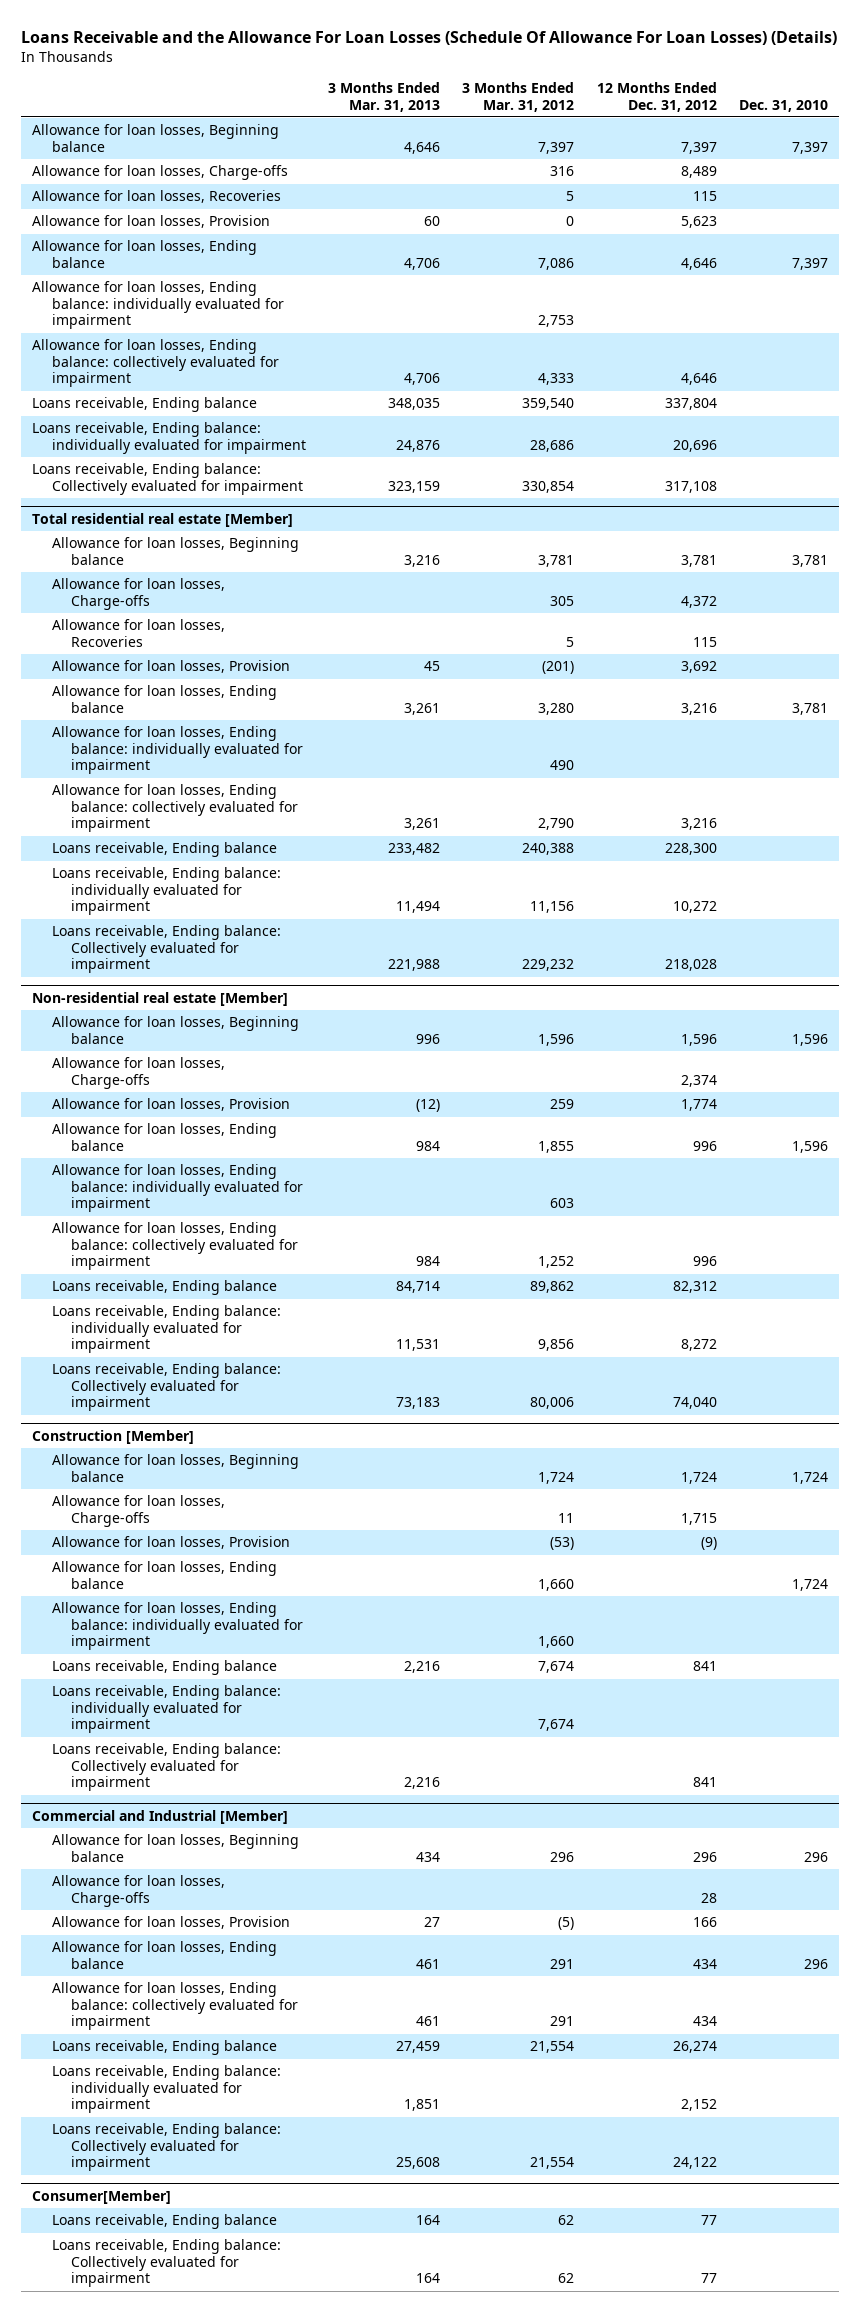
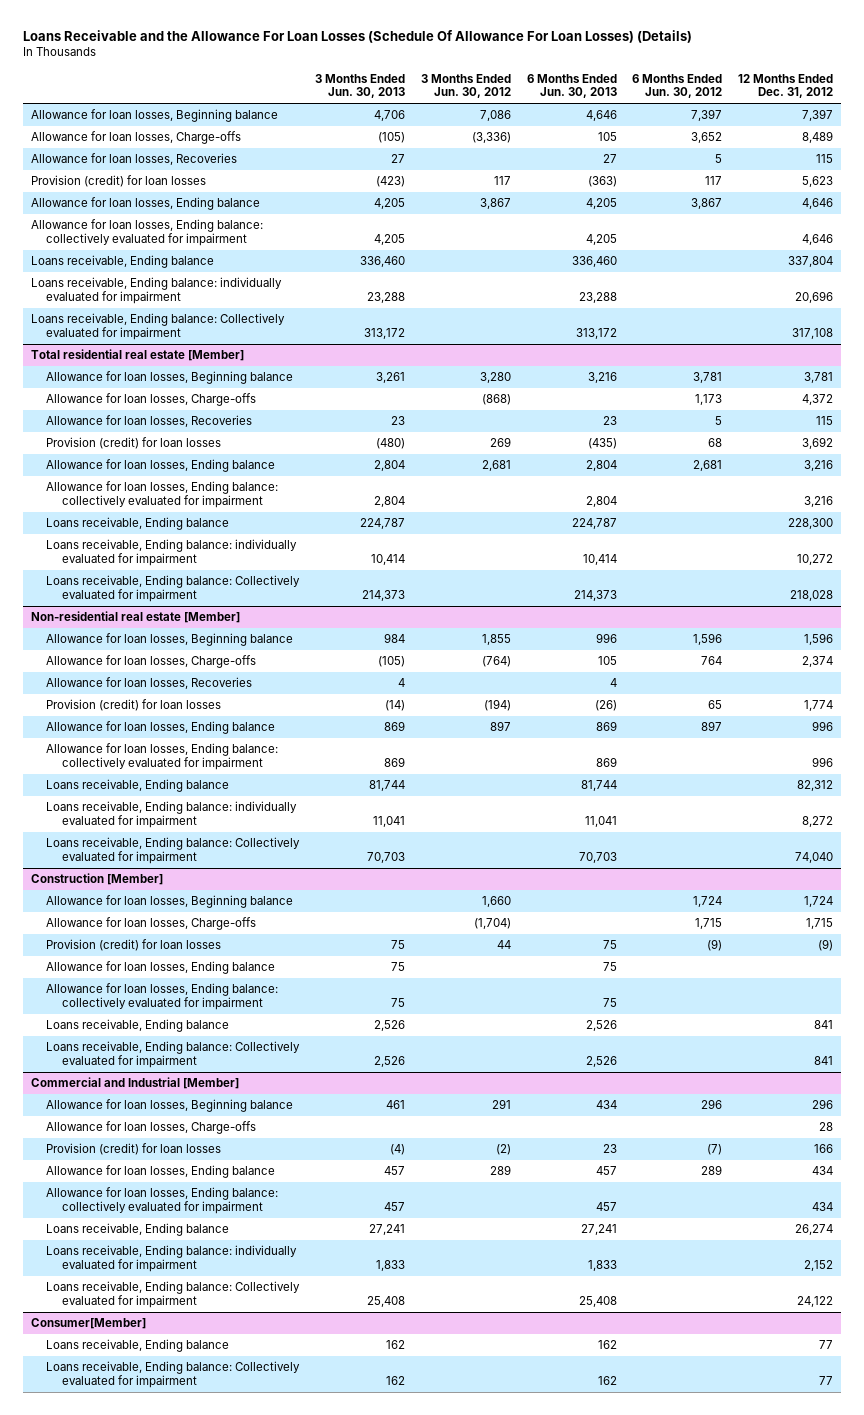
- | 3 Months Ended Mar. 31, 2013 | 3 Months Ended Mar. 31, 2012 | 12 Months Ended Dec. 31, 2012 | Dec. 31, 2010
+ | 3 Months Ended Jun. 30, 2013 | 3 Months Ended Jun. 30, 2012 | 6 Months Ended Jun. 30, 2013 | 6 Months Ended Jun. 30, 2012 | 12 Months Ended Dec. 31, 2012
- Allowance for loan losses, Provision | 60 | 0 | 5,623 |
+ Provision (credit) for loan losses | (423) | 117 | (363) | 117 | 5,623
- Allowance for loan losses, Ending balance: individually evaluated for impairment | | 2,753 | |
@ Total residential real estate [Member]
- Allowance for loan losses, Provision | 45 | (201) | 3,692 |
+ Provision (credit) for loan losses | (480) | 269 | (435) | 68 | 3,692
- Allowance for loan losses, Ending balance: individually evaluated for impairment | | 490 | |
@ Non-residential real estate [Member]
- Allowance for loan losses, Provision | (12) | 259 | 1,774 |
+ Allowance for loan losses, Recoveries | 4 | | 4 | |
+ Provision (credit) for loan losses | (14) | (194) | (26) | 65 | 1,774
- Allowance for loan losses, Ending balance: individually evaluated for impairment | | 603 | |
@ Construction [Member]
- Allowance for loan losses, Provision | | (53) | (9) |
+ Provision (credit) for loan losses | 75 | 44 | 75 | (9) | (9)
- Allowance for loan losses, Ending balance: individually evaluated for impairment | | 1,660 | |
+ Allowance for loan losses, Ending balance: collectively evaluated for impairment | 75 | | 75 | |
- Loans receivable, Ending balance: individually evaluated for impairment | | 7,674 | |
@ Commercial and Industrial [Member]
- Allowance for loan losses, Provision | 27 | (5) | 166 |
+ Provision (credit) for loan losses | (4) | (2) | 23 | (7) | 166

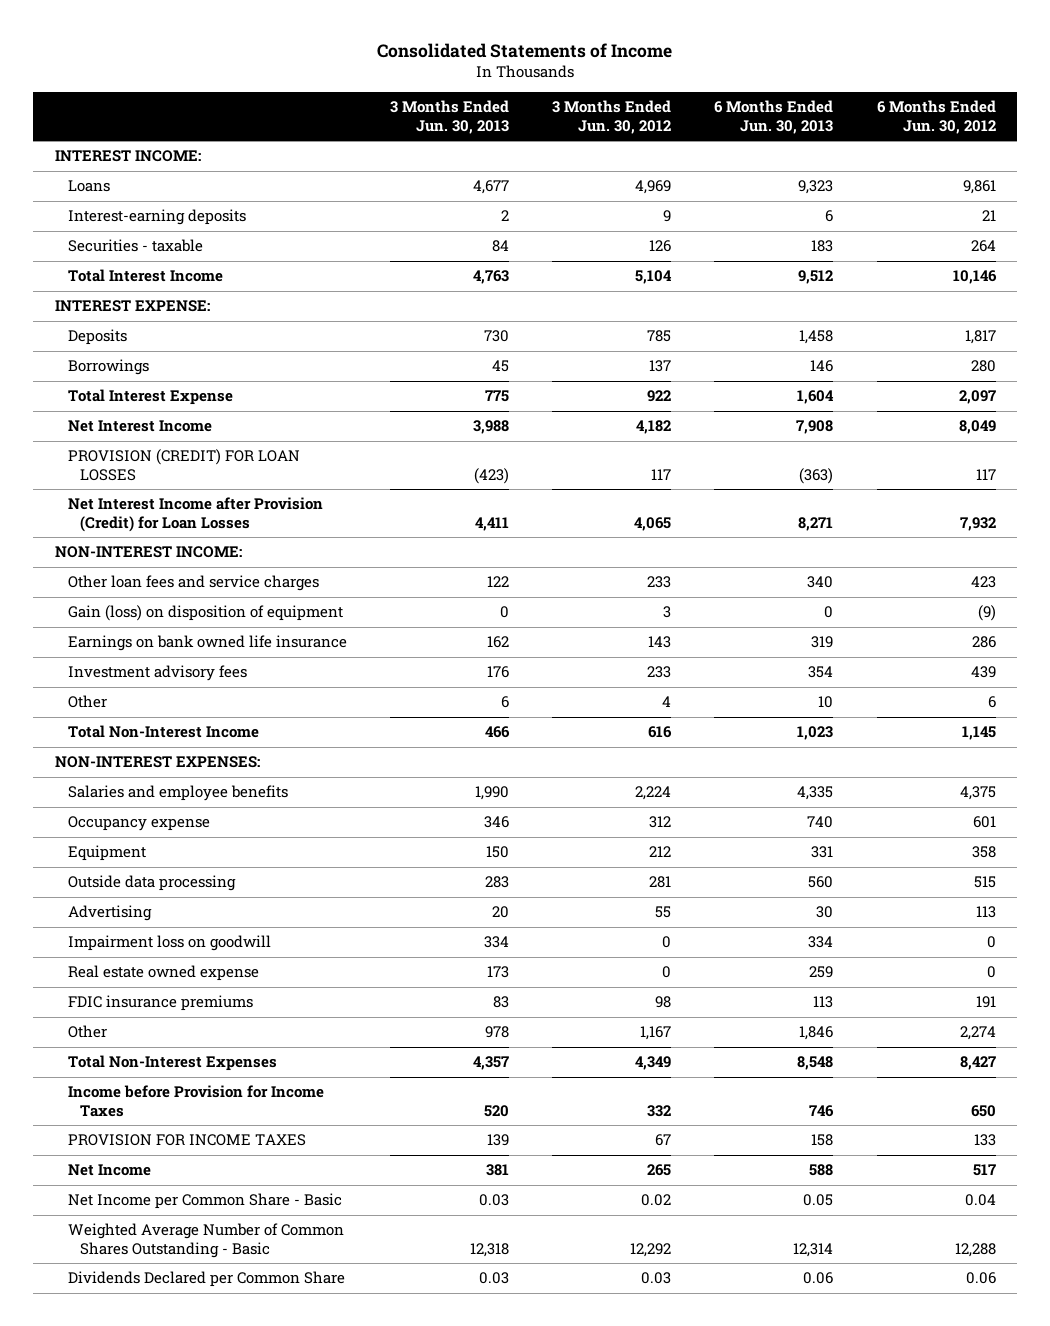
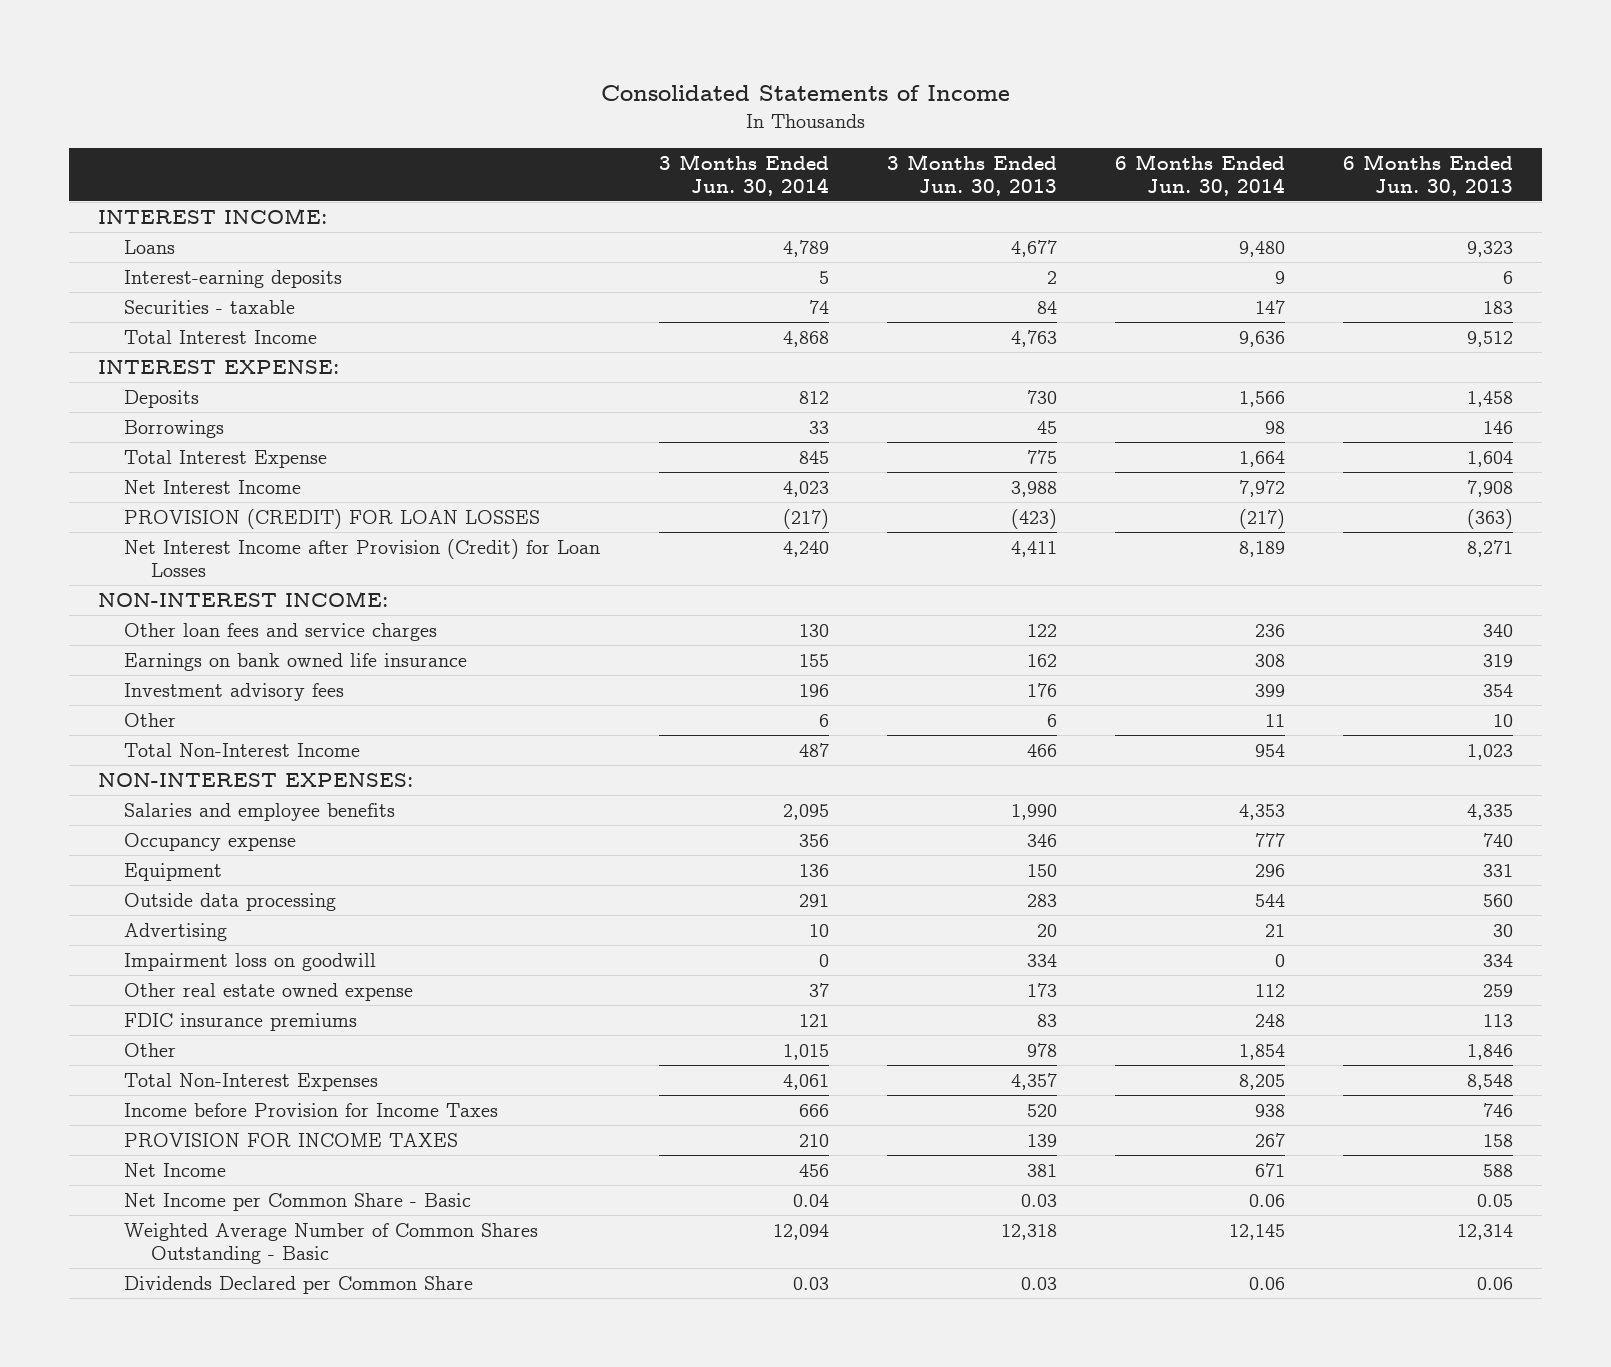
- | 3 Months Ended Jun. 30, 2013 | 3 Months Ended Jun. 30, 2012 | 6 Months Ended Jun. 30, 2013 | 6 Months Ended Jun. 30, 2012
+ | 3 Months Ended Jun. 30, 2014 | 3 Months Ended Jun. 30, 2013 | 6 Months Ended Jun. 30, 2014 | 6 Months Ended Jun. 30, 2013
- Gain (loss) on disposition of equipment | 0 | 3 | 0 | (9)
- Real estate owned expense | 173 | 0 | 259 | 0
+ Other real estate owned expense | 37 | 173 | 112 | 259

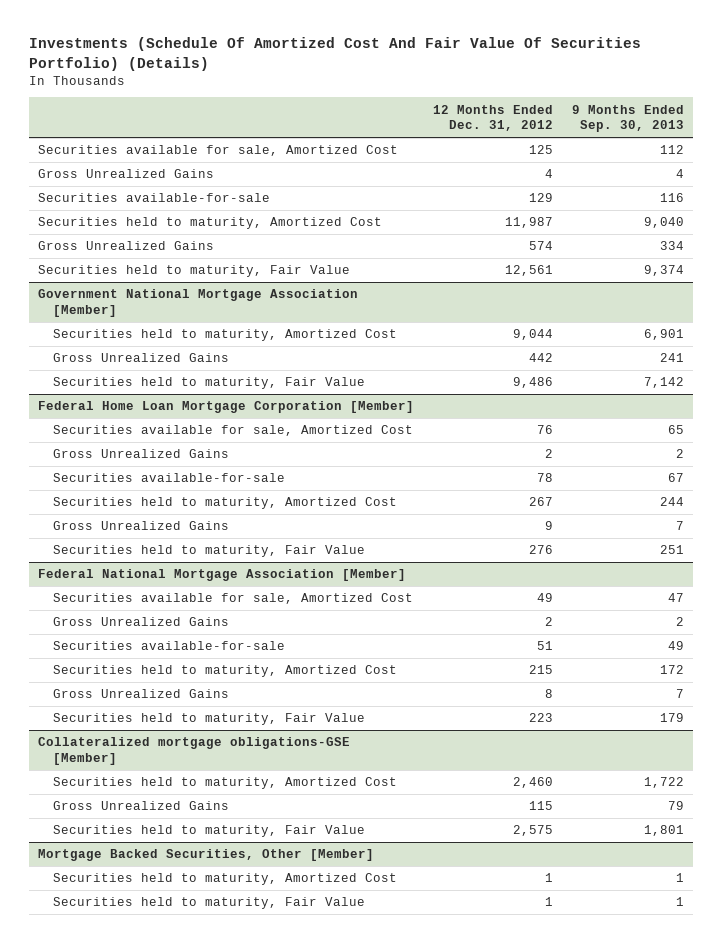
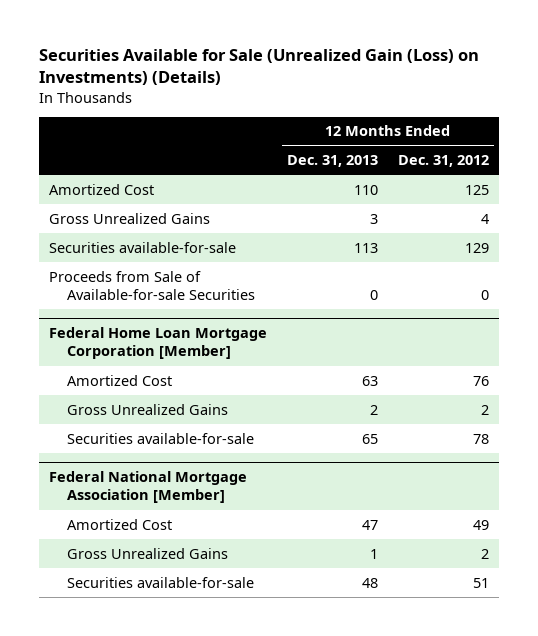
- Investments (Schedule Of Amortized Cost And Fair Value Of Securities Portfolio) (Details)
+ Securities Available for Sale (Unrealized Gain (Loss) on Investments) (Details)
- | 12 Months Ended Dec. 31, 2012 | 9 Months Ended Sep. 30, 2013
+ | 12 Months Ended Dec. 31, 2013 | 12 Months Ended Dec. 31, 2012
- Securities available for sale, Amortized Cost | 125 | 112
+ Amortized Cost | 110 | 125
- Securities held to maturity, Amortized Cost | 11,987 | 9,040
- Gross Unrealized Gains | 574 | 334
- Securities held to maturity, Fair Value | 12,561 | 9,374
- Government National Mortgage Association [Member]
- Securities held to maturity, Amortized Cost | 9,044 | 6,901
- Gross Unrealized Gains | 442 | 241
- Securities held to maturity, Fair Value | 9,486 | 7,142
+ Proceeds from Sale of Available-for-sale Securities | 0 | 0
@ Federal Home Loan Mortgage Corporation [Member]
- Securities available for sale, Amortized Cost | 76 | 65
+ Amortized Cost | 63 | 76
- Securities held to maturity, Amortized Cost | 267 | 244
- Gross Unrealized Gains | 9 | 7
- Securities held to maturity, Fair Value | 276 | 251
@ Federal National Mortgage Association [Member]
- Securities available for sale, Amortized Cost | 49 | 47
+ Amortized Cost | 47 | 49
- Securities held to maturity, Amortized Cost | 215 | 172
- Gross Unrealized Gains | 8 | 7
- Securities held to maturity, Fair Value | 223 | 179
- Collateralized mortgage obligations-GSE [Member]
- Securities held to maturity, Amortized Cost | 2,460 | 1,722
- Gross Unrealized Gains | 115 | 79
- Securities held to maturity, Fair Value | 2,575 | 1,801
- Mortgage Backed Securities, Other [Member]
- Securities held to maturity, Amortized Cost | 1 | 1
- Securities held to maturity, Fair Value | 1 | 1

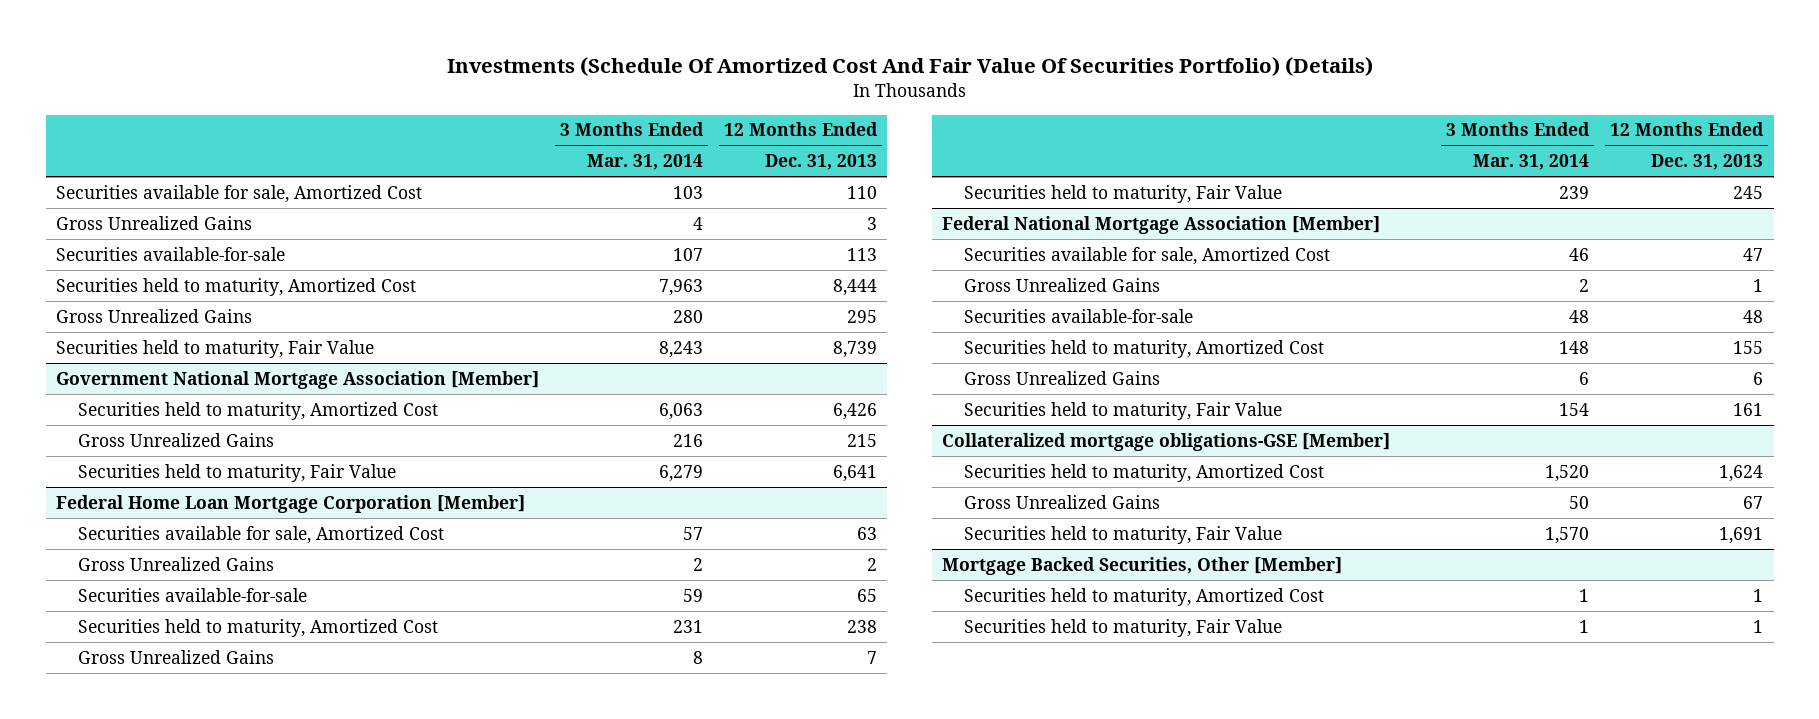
- Securities Available for Sale (Unrealized Gain (Loss) on Investments) (Details)
+ Investments (Schedule Of Amortized Cost And Fair Value Of Securities Portfolio) (Details)
- | 12 Months Ended Dec. 31, 2013 | 12 Months Ended Dec. 31, 2012
+ | 3 Months Ended Mar. 31, 2014 | 12 Months Ended Dec. 31, 2013
- Amortized Cost | 110 | 125
+ Securities available for sale, Amortized Cost | 103 | 110
- Proceeds from Sale of Available-for-sale Securities | 0 | 0
+ Securities held to maturity, Amortized Cost | 7,963 | 8,444
+ Gross Unrealized Gains | 280 | 295
+ Securities held to maturity, Fair Value | 8,243 | 8,739
+ Government National Mortgage Association [Member]
+ Securities held to maturity, Amortized Cost | 6,063 | 6,426
+ Gross Unrealized Gains | 216 | 215
+ Securities held to maturity, Fair Value | 6,279 | 6,641
@ Federal Home Loan Mortgage Corporation [Member]
- Amortized Cost | 63 | 76
+ Securities available for sale, Amortized Cost | 57 | 63
+ Securities held to maturity, Amortized Cost | 231 | 238
+ Gross Unrealized Gains | 8 | 7
+ Securities held to maturity, Fair Value | 239 | 245
@ Federal National Mortgage Association [Member]
- Amortized Cost | 47 | 49
+ Securities available for sale, Amortized Cost | 46 | 47
+ Securities held to maturity, Amortized Cost | 148 | 155
+ Gross Unrealized Gains | 6 | 6
+ Securities held to maturity, Fair Value | 154 | 161
+ Collateralized mortgage obligations-GSE [Member]
+ Securities held to maturity, Amortized Cost | 1,520 | 1,624
+ Gross Unrealized Gains | 50 | 67
+ Securities held to maturity, Fair Value | 1,570 | 1,691
+ Mortgage Backed Securities, Other [Member]
+ Securities held to maturity, Amortized Cost | 1 | 1
+ Securities held to maturity, Fair Value | 1 | 1

